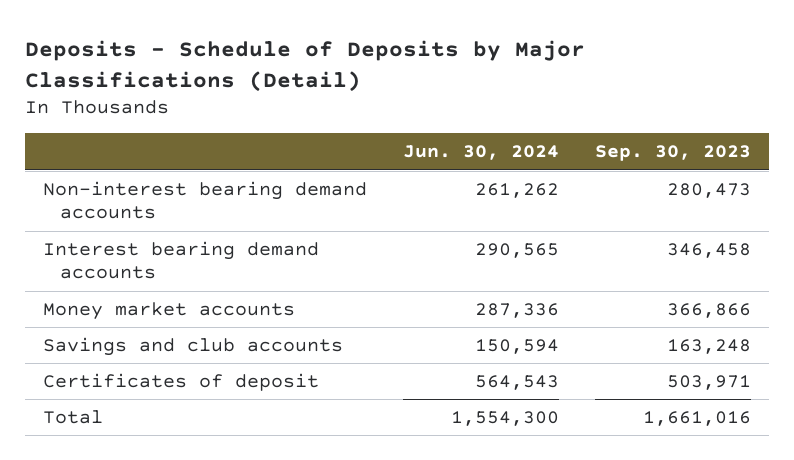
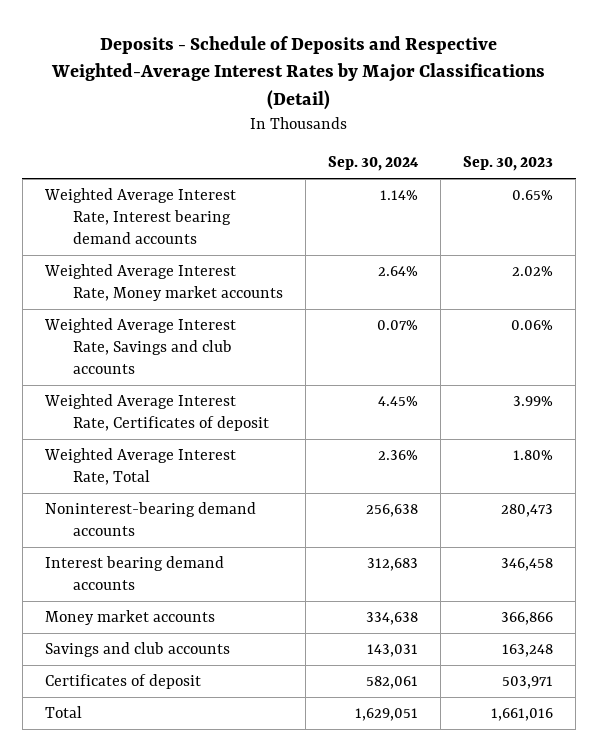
- Deposits - Schedule of Deposits by Major Classifications (Detail)
+ Deposits - Schedule of Deposits and Respective Weighted-Average Interest Rates by Major Classifications (Detail)
- | Jun. 30, 2024 | Sep. 30, 2023
+ | Sep. 30, 2024 | Sep. 30, 2023
- Non-interest bearing demand accounts | 261,262 | 280,473
+ Weighted Average Interest Rate, Interest bearing demand accounts | 1.14% | 0.65%
+ Weighted Average Interest Rate, Money market accounts | 2.64% | 2.02%
+ Weighted Average Interest Rate, Savings and club accounts | 0.07% | 0.06%
+ Weighted Average Interest Rate, Certificates of deposit | 4.45% | 3.99%
+ Weighted Average Interest Rate, Total | 2.36% | 1.80%
+ Noninterest-bearing demand accounts | 256,638 | 280,473

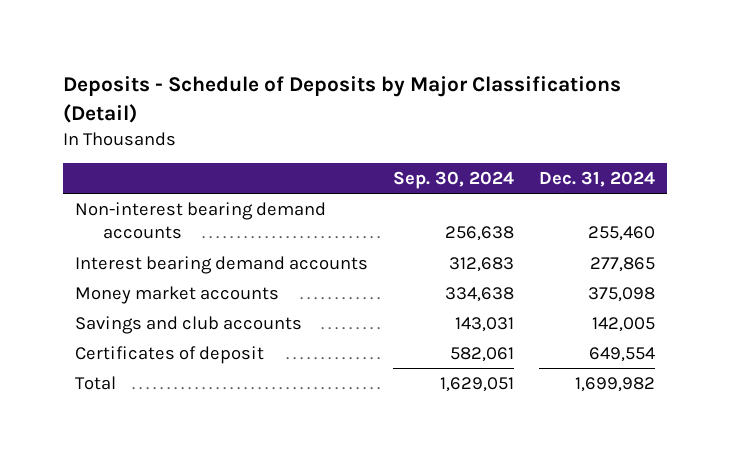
- Deposits - Schedule of Deposits and Respective Weighted-Average Interest Rates by Major Classifications (Detail)
+ Deposits - Schedule of Deposits by Major Classifications (Detail)
- | Sep. 30, 2024 | Sep. 30, 2023
+ | Sep. 30, 2024 | Dec. 31, 2024
- Weighted Average Interest Rate, Interest bearing demand accounts | 1.14% | 0.65%
- Weighted Average Interest Rate, Money market accounts | 2.64% | 2.02%
- Weighted Average Interest Rate, Savings and club accounts | 0.07% | 0.06%
- Weighted Average Interest Rate, Certificates of deposit | 4.45% | 3.99%
- Weighted Average Interest Rate, Total | 2.36% | 1.80%
- Noninterest-bearing demand accounts | 256,638 | 280,473
+ Non-interest bearing demand accounts | 256,638 | 255,460

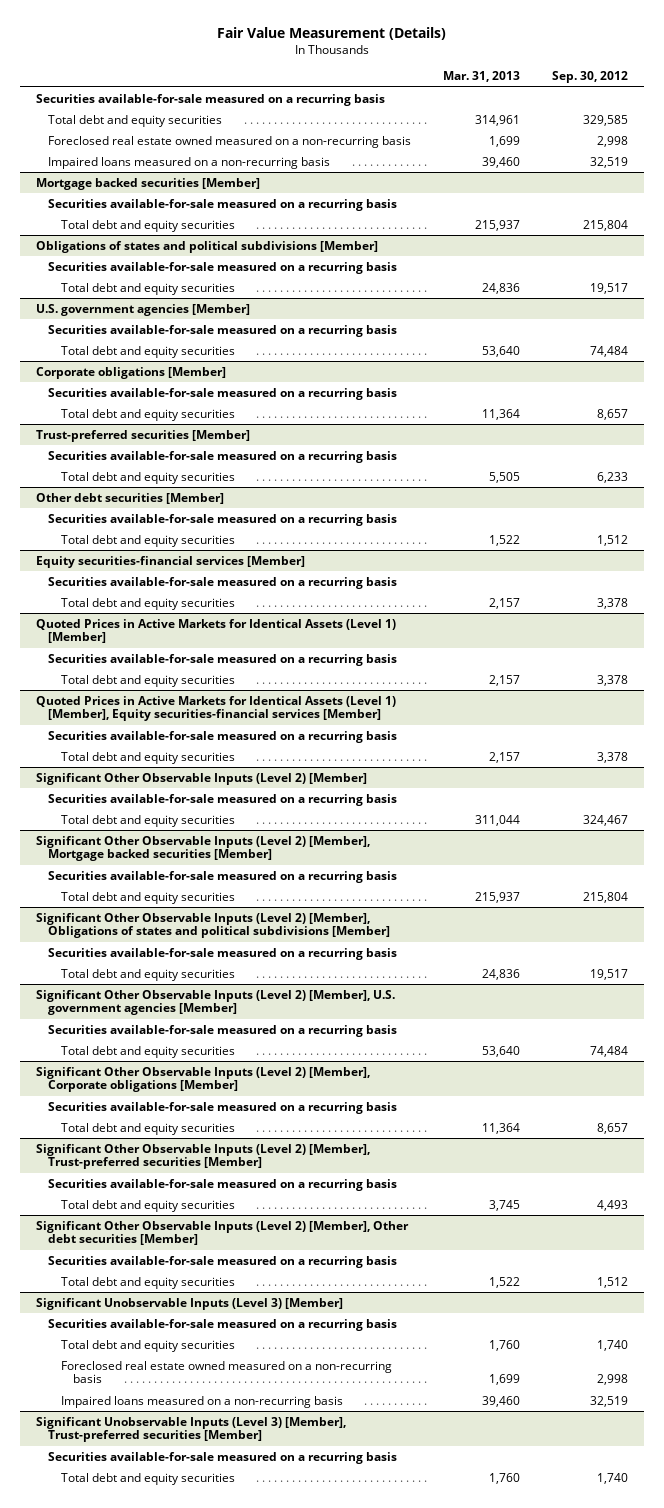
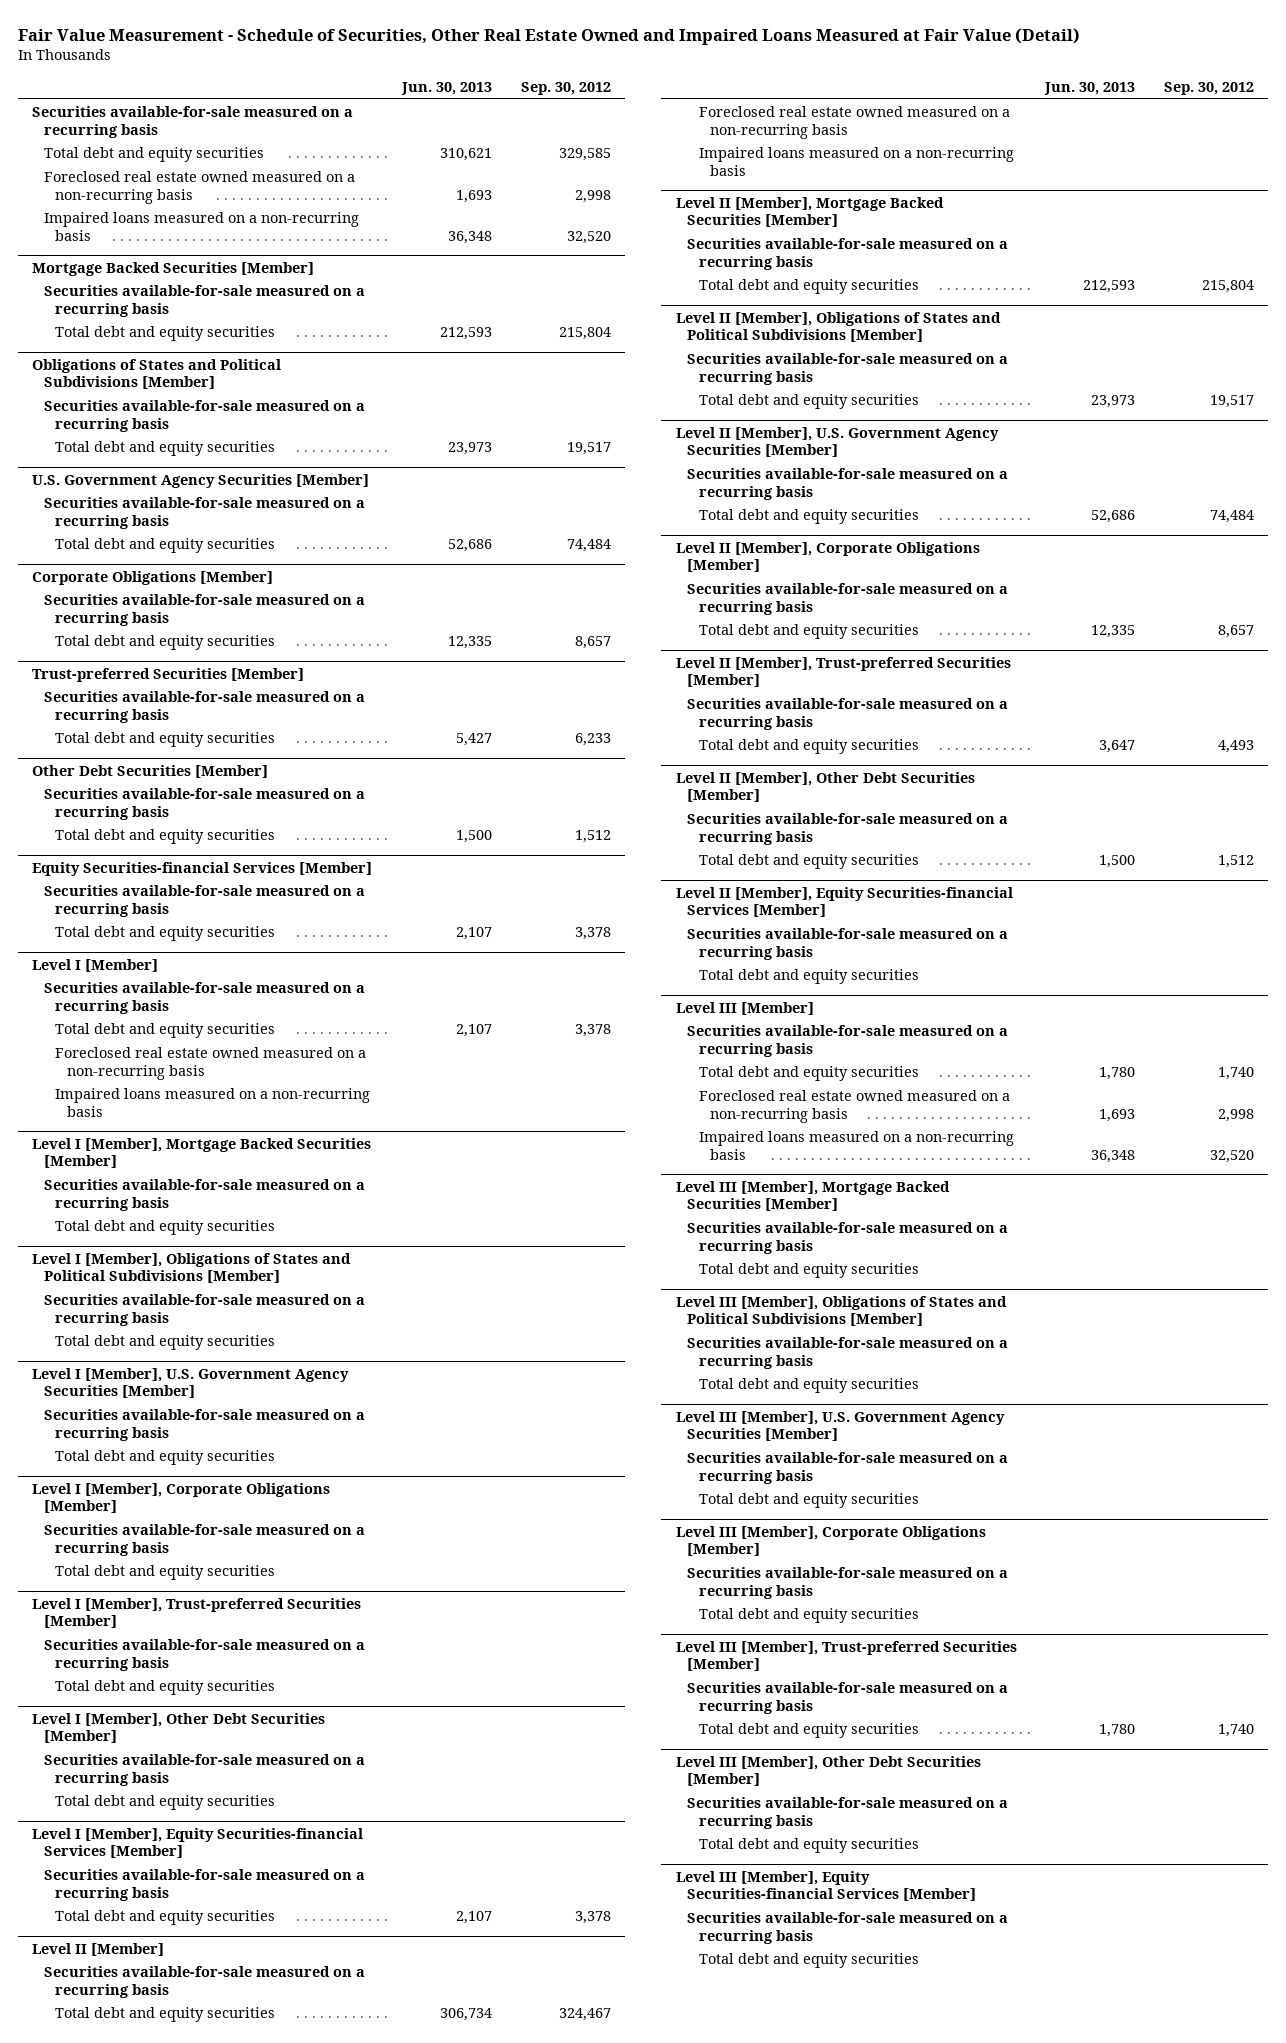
- Fair Value Measurement (Details)
+ Fair Value Measurement - Schedule of Securities, Other Real Estate Owned and Impaired Loans Measured at Fair Value (Detail)
- | Mar. 31, 2013 | Sep. 30, 2012
+ | Jun. 30, 2013 | Sep. 30, 2012
- Impaired loans measured on a non-recurring basis | 39,460 | 32,519
- Mortgage backed securities [Member]
+ Impaired loans measured on a non-recurring basis | 36,348 | 32,520
+ Mortgage Backed Securities [Member]
- Obligations of states and political subdivisions [Member]
+ Obligations of States and Political Subdivisions [Member]
- U.S. government agencies [Member]
+ U.S. Government Agency Securities [Member]
- Corporate obligations [Member]
+ Corporate Obligations [Member]
- Trust-preferred securities [Member]
+ Trust-preferred Securities [Member]
- Other debt securities [Member]
+ Other Debt Securities [Member]
- Equity securities-financial services [Member]
+ Equity Securities-financial Services [Member]
- Quoted Prices in Active Markets for Identical Assets (Level 1) [Member]
+ Level I [Member]
- Quoted Prices in Active Markets for Identical Assets (Level 1) [Member], Equity securities-financial services [Member]
+ Foreclosed real estate owned measured on a non-recurring basis
+ Impaired loans measured on a non-recurring basis
+ Level I [Member], Mortgage Backed Securities [Member]
+ Total debt and equity securities
+ Level I [Member], Obligations of States and Political Subdivisions [Member]
+ Securities available-for-sale measured on a recurring basis
+ Total debt and equity securities
+ Level I [Member], U.S. Government Agency Securities [Member]
+ Securities available-for-sale measured on a recurring basis
+ Total debt and equity securities
+ Level I [Member], Corporate Obligations [Member]
+ Securities available-for-sale measured on a recurring basis
+ Total debt and equity securities
+ Level I [Member], Trust-preferred Securities [Member]
+ Securities available-for-sale measured on a recurring basis
+ Total debt and equity securities
+ Level I [Member], Other Debt Securities [Member]
+ Securities available-for-sale measured on a recurring basis
+ Total debt and equity securities
+ Level I [Member], Equity Securities-financial Services [Member]
+ Securities available-for-sale measured on a recurring basis
- Significant Other Observable Inputs (Level 2) [Member]
+ Level II [Member]
- Significant Other Observable Inputs (Level 2) [Member], Mortgage backed securities [Member]
+ Foreclosed real estate owned measured on a non-recurring basis
+ Impaired loans measured on a non-recurring basis
+ Level II [Member], Mortgage Backed Securities [Member]
- Significant Other Observable Inputs (Level 2) [Member], Obligations of states and political subdivisions [Member]
+ Level II [Member], Obligations of States and Political Subdivisions [Member]
- Significant Other Observable Inputs (Level 2) [Member], U.S. government agencies [Member]
+ Level II [Member], U.S. Government Agency Securities [Member]
- Significant Other Observable Inputs (Level 2) [Member], Corporate obligations [Member]
+ Level II [Member], Corporate Obligations [Member]
- Significant Other Observable Inputs (Level 2) [Member], Trust-preferred securities [Member]
+ Level II [Member], Trust-preferred Securities [Member]
- Significant Other Observable Inputs (Level 2) [Member], Other debt securities [Member]
+ Level II [Member], Other Debt Securities [Member]
- Significant Unobservable Inputs (Level 3) [Member]
+ Level II [Member], Equity Securities-financial Services [Member]
+ Total debt and equity securities
+ Level III [Member]
+ Securities available-for-sale measured on a recurring basis
- Impaired loans measured on a non-recurring basis | 39,460 | 32,519
- Significant Unobservable Inputs (Level 3) [Member], Trust-preferred securities [Member]
+ Impaired loans measured on a non-recurring basis | 36,348 | 32,520
+ Level III [Member], Mortgage Backed Securities [Member]
+ Total debt and equity securities
+ Level III [Member], Obligations of States and Political Subdivisions [Member]
+ Securities available-for-sale measured on a recurring basis
+ Total debt and equity securities
+ Level III [Member], U.S. Government Agency Securities [Member]
+ Securities available-for-sale measured on a recurring basis
+ Total debt and equity securities
+ Level III [Member], Corporate Obligations [Member]
+ Securities available-for-sale measured on a recurring basis
+ Total debt and equity securities
+ Level III [Member], Trust-preferred Securities [Member]
+ Securities available-for-sale measured on a recurring basis
+ Level III [Member], Other Debt Securities [Member]
+ Securities available-for-sale measured on a recurring basis
+ Total debt and equity securities
+ Level III [Member], Equity Securities-financial Services [Member]
+ Securities available-for-sale measured on a recurring basis
+ Total debt and equity securities

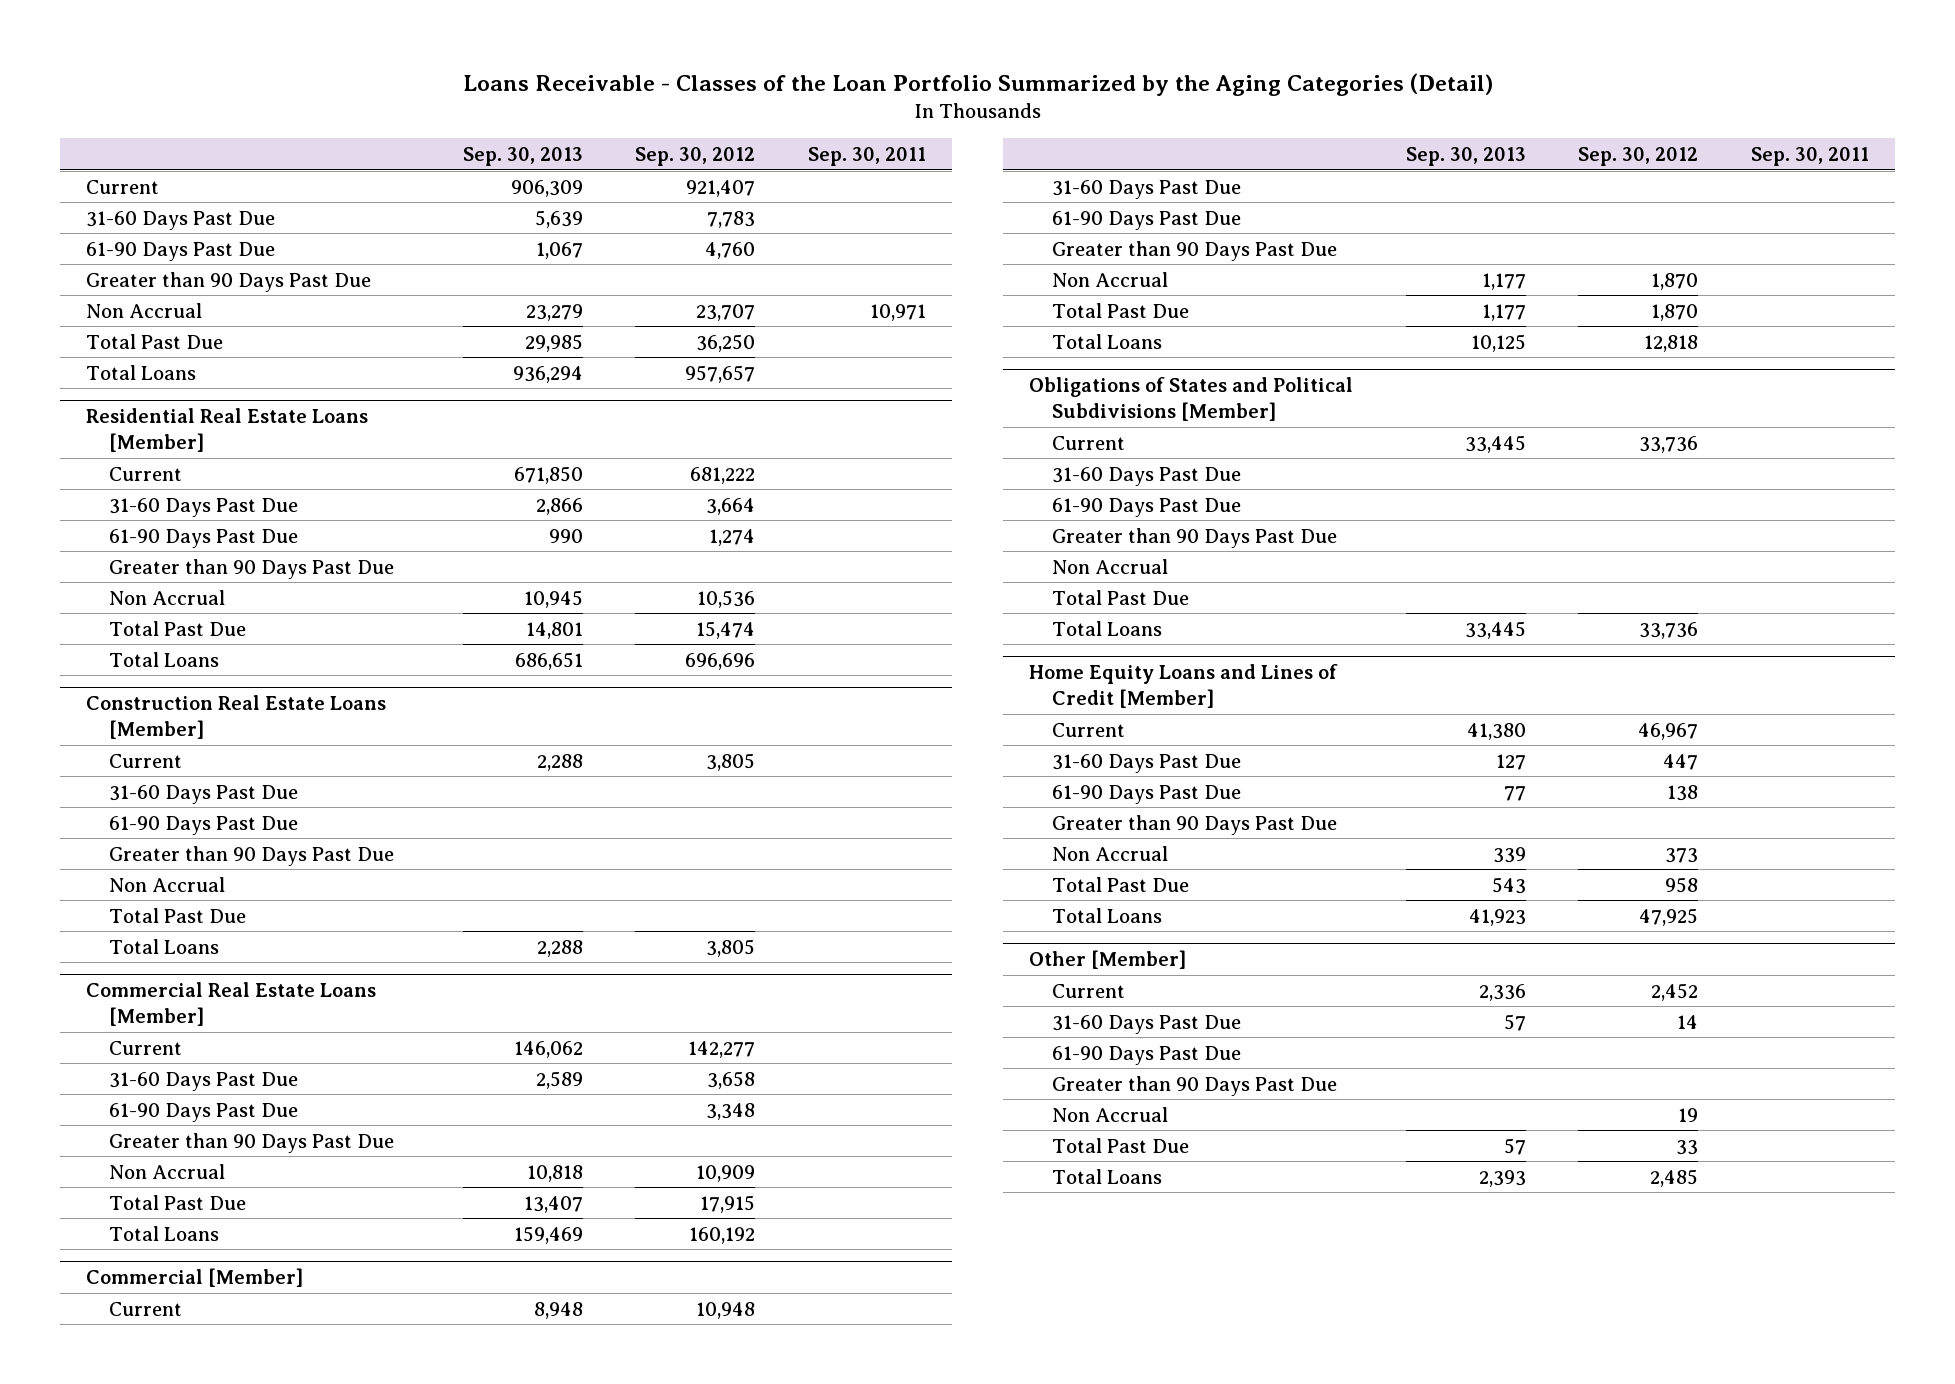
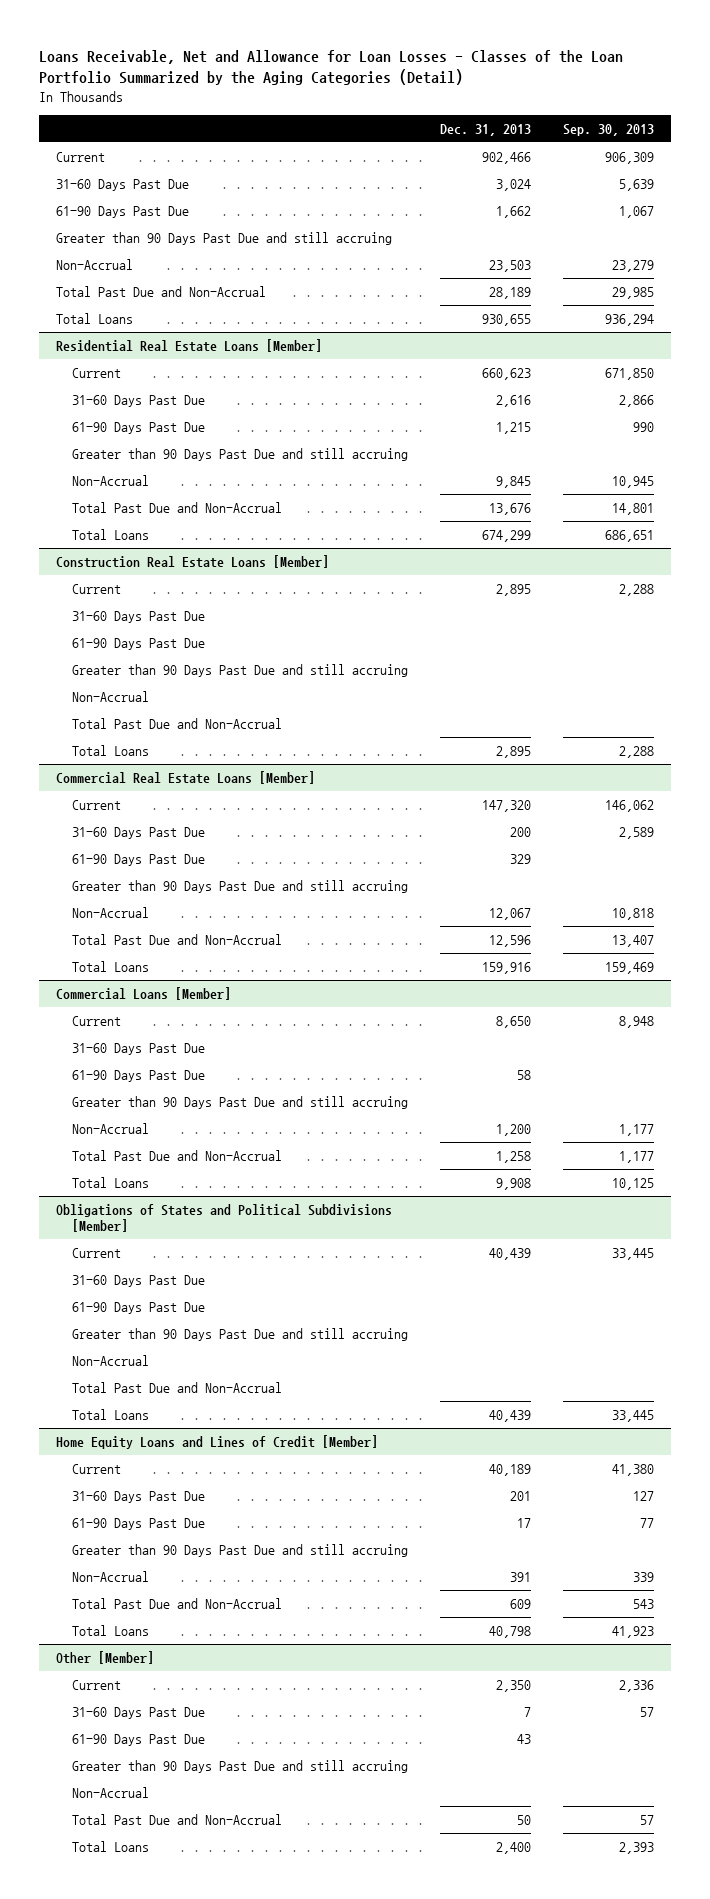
- Loans Receivable - Classes of the Loan Portfolio Summarized by the Aging Categories (Detail)
+ Loans Receivable, Net and Allowance for Loan Losses - Classes of the Loan Portfolio Summarized by the Aging Categories (Detail)
- | Sep. 30, 2013 | Sep. 30, 2012 | Sep. 30, 2011
+ | Dec. 31, 2013 | Sep. 30, 2013
- Greater than 90 Days Past Due
- Non Accrual | 23,279 | 23,707 | 10,971
- Total Past Due | 29,985 | 36,250 |
+ Greater than 90 Days Past Due and still accruing
+ Non-Accrual | 23,503 | 23,279
+ Total Past Due and Non-Accrual | 28,189 | 29,985
@ Residential Real Estate Loans [Member]
- Greater than 90 Days Past Due
- Non Accrual | 10,945 | 10,536 |
- Total Past Due | 14,801 | 15,474 |
+ Greater than 90 Days Past Due and still accruing
+ Non-Accrual | 9,845 | 10,945
+ Total Past Due and Non-Accrual | 13,676 | 14,801
@ Construction Real Estate Loans [Member]
- Greater than 90 Days Past Due
- Non Accrual
- Total Past Due
+ Greater than 90 Days Past Due and still accruing
+ Non-Accrual
+ Total Past Due and Non-Accrual
@ Commercial Real Estate Loans [Member]
- Greater than 90 Days Past Due
- Non Accrual | 10,818 | 10,909 |
- Total Past Due | 13,407 | 17,915 |
+ Greater than 90 Days Past Due and still accruing
+ Non-Accrual | 12,067 | 10,818
+ Total Past Due and Non-Accrual | 12,596 | 13,407
- Commercial [Member]
+ Commercial Loans [Member]
- Greater than 90 Days Past Due
- Non Accrual | 1,177 | 1,870 |
- Total Past Due | 1,177 | 1,870 |
+ Greater than 90 Days Past Due and still accruing
+ Non-Accrual | 1,200 | 1,177
+ Total Past Due and Non-Accrual | 1,258 | 1,177
@ Obligations of States and Political Subdivisions [Member]
- Greater than 90 Days Past Due
- Non Accrual
- Total Past Due
+ Greater than 90 Days Past Due and still accruing
+ Non-Accrual
+ Total Past Due and Non-Accrual
@ Home Equity Loans and Lines of Credit [Member]
- Greater than 90 Days Past Due
- Non Accrual | 339 | 373 |
- Total Past Due | 543 | 958 |
+ Greater than 90 Days Past Due and still accruing
+ Non-Accrual | 391 | 339
+ Total Past Due and Non-Accrual | 609 | 543
@ Other [Member]
- Greater than 90 Days Past Due
- Non Accrual | | 19 |
- Total Past Due | 57 | 33 |
+ Greater than 90 Days Past Due and still accruing
+ Non-Accrual
+ Total Past Due and Non-Accrual | 50 | 57

